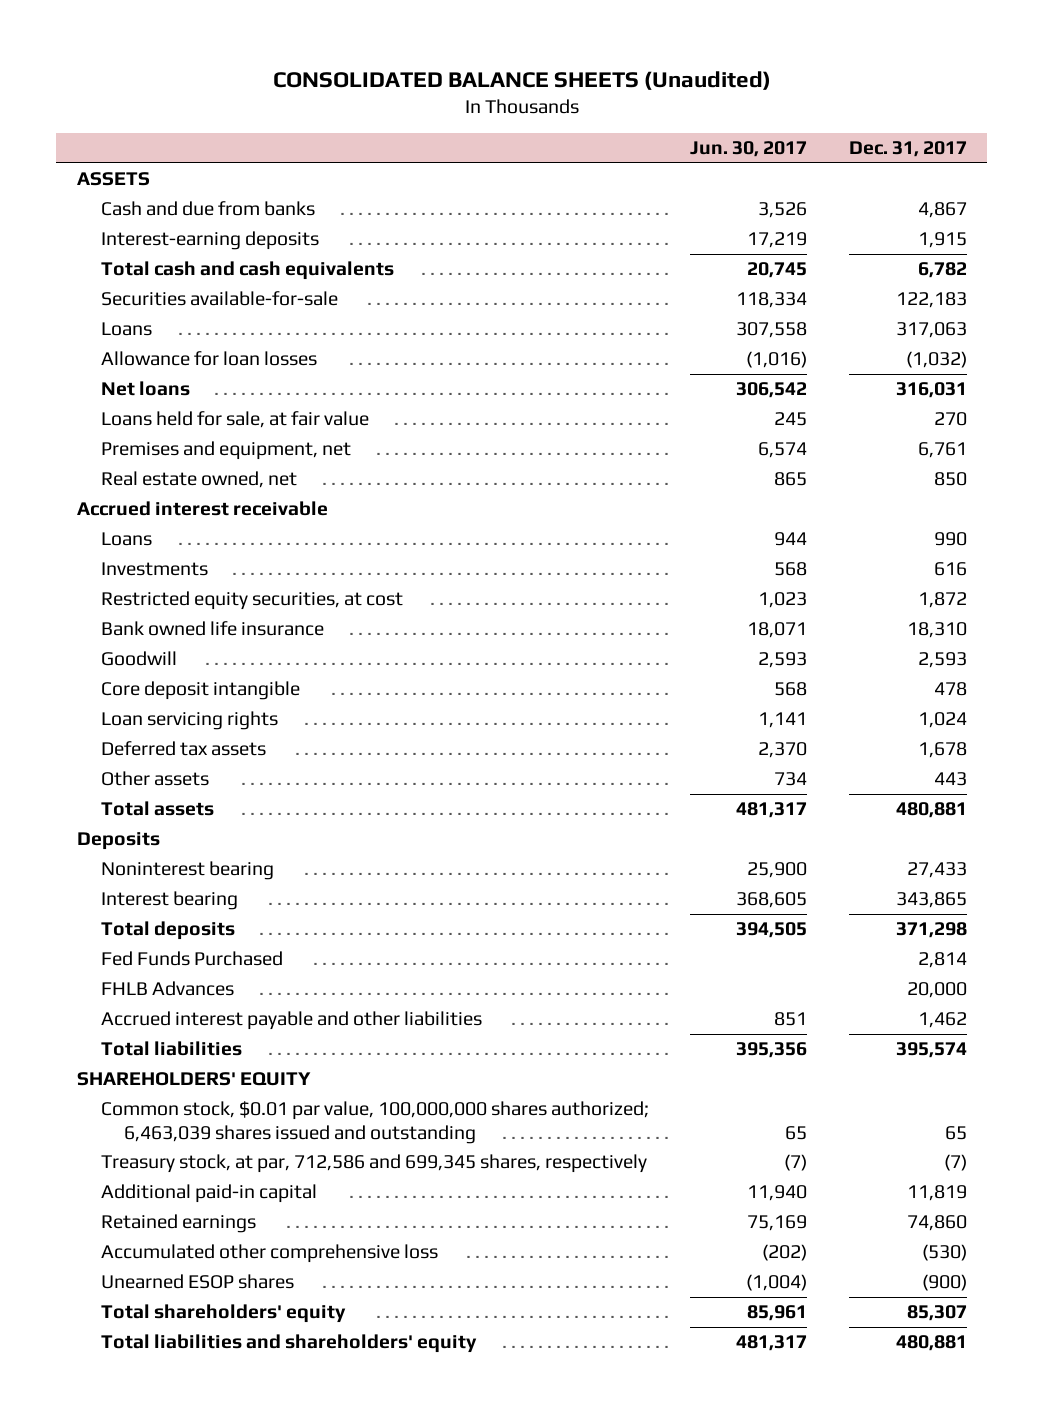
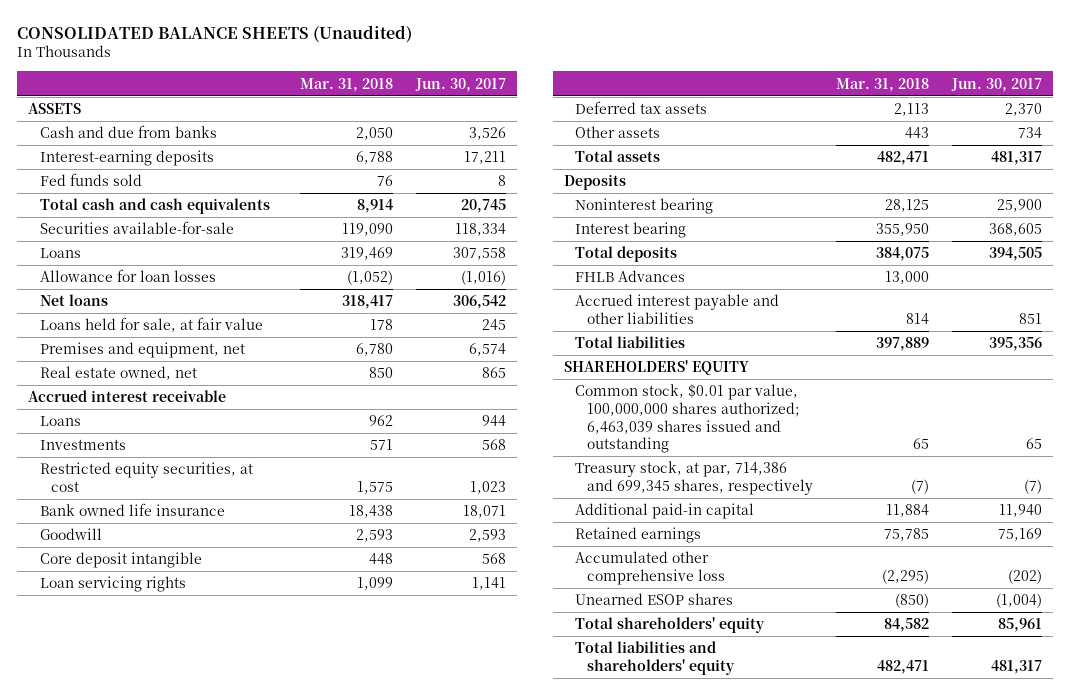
- | Jun. 30, 2017 | Dec. 31, 2017
+ | Mar. 31, 2018 | Jun. 30, 2017
- Interest-earning deposits | 17,219 | 1,915
+ Interest-earning deposits | 6,788 | 17,211
+ Fed funds sold | 76 | 8
- Fed Funds Purchased | | 2,814
- Treasury stock, at par, 712,586 and 699,345 shares, respectively | (7) | (7)
+ Treasury stock, at par, 714,386 and 699,345 shares, respectively | (7) | (7)

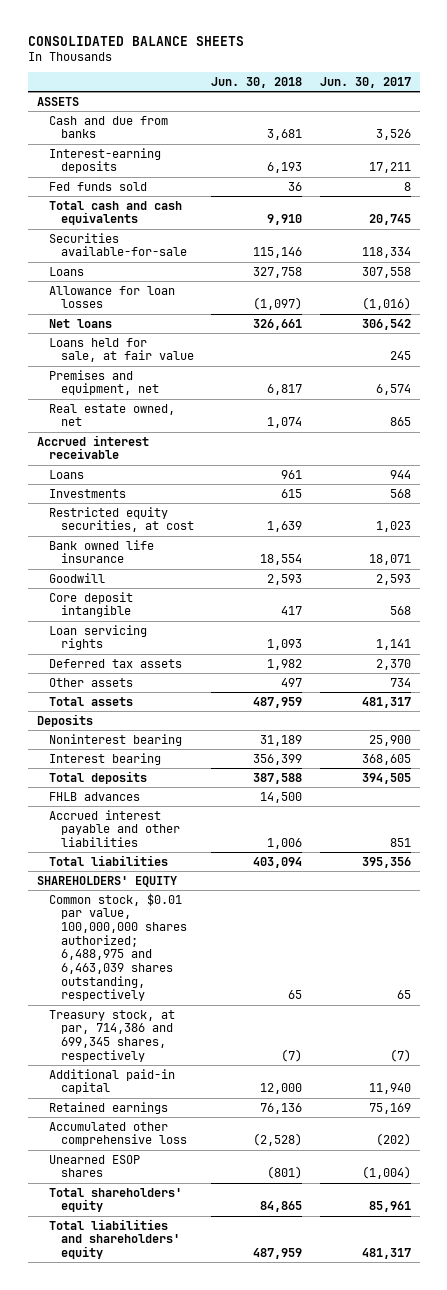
- CONSOLIDATED BALANCE SHEETS (Unaudited)
+ CONSOLIDATED BALANCE SHEETS
- | Mar. 31, 2018 | Jun. 30, 2017
+ | Jun. 30, 2018 | Jun. 30, 2017
- FHLB Advances | 13,000 |
+ FHLB advances | 14,500 |
- Common stock, $0.01 par value, 100,000,000 shares authorized; 6,463,039 shares issued and outstanding | 65 | 65
+ Common stock, $0.01 par value, 100,000,000 shares authorized; 6,488,975 and 6,463,039 shares outstanding, respectively | 65 | 65

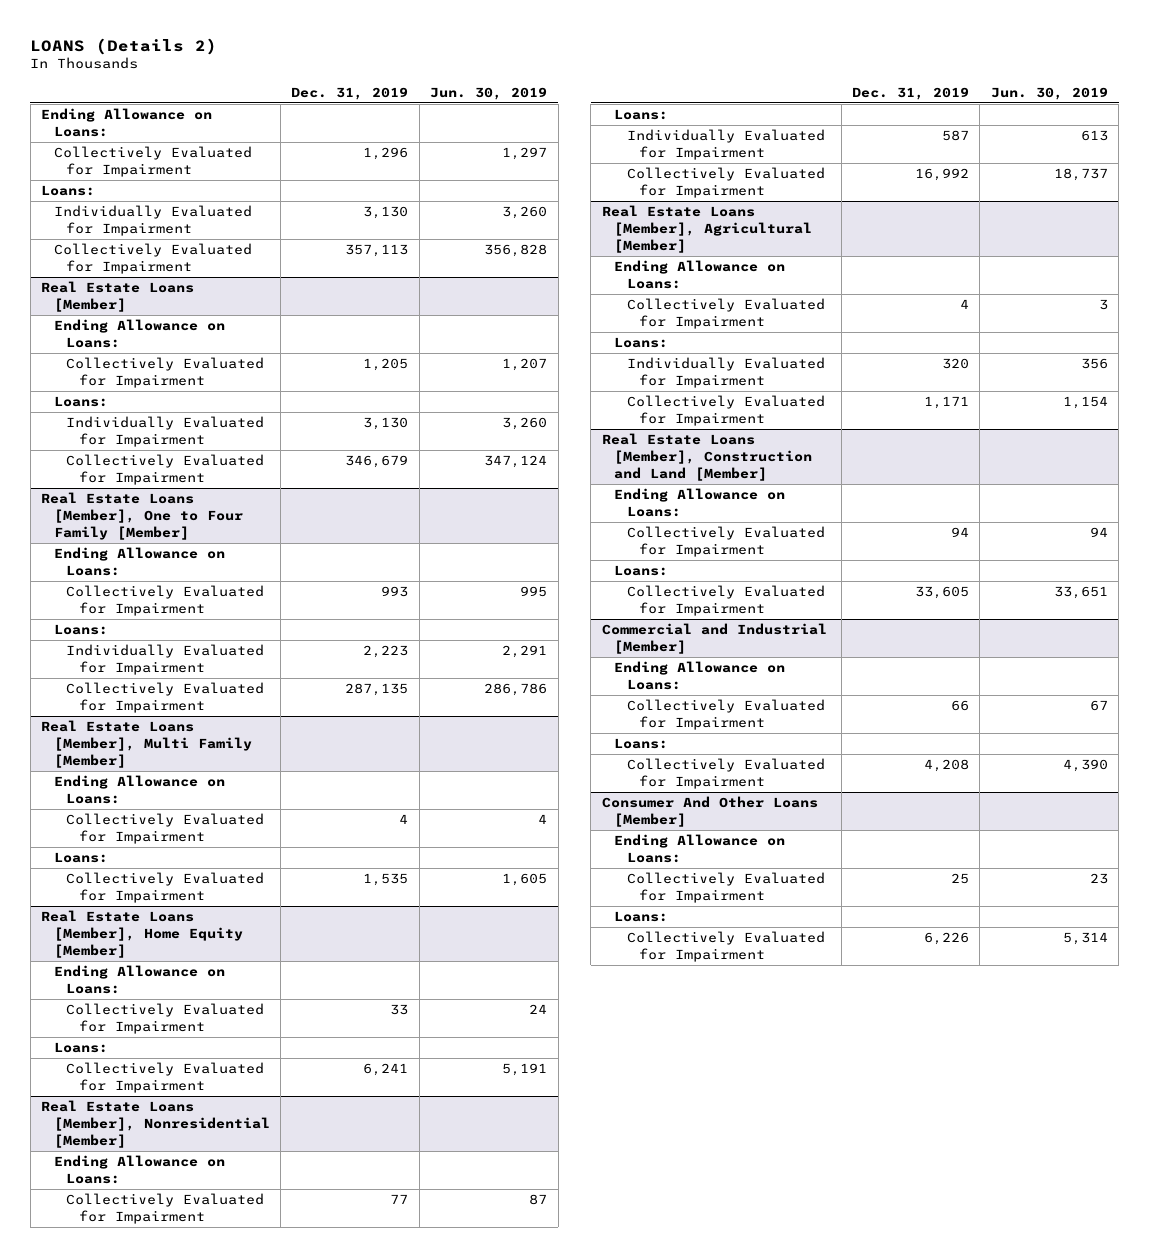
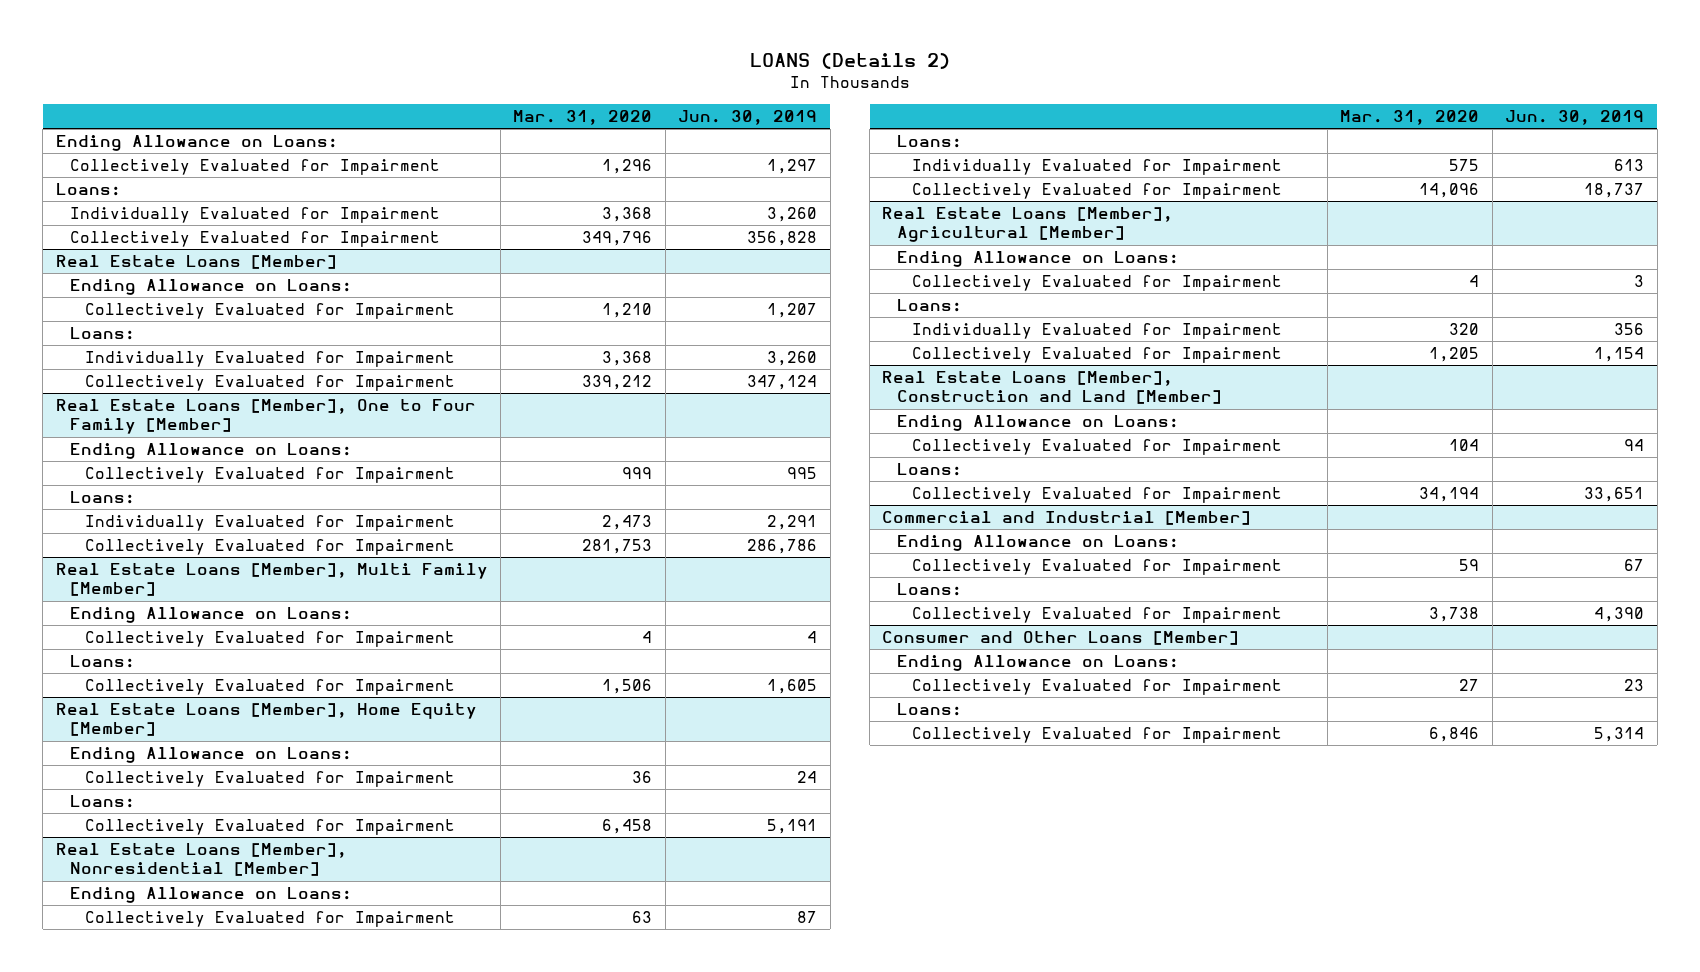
- | Dec. 31, 2019 | Jun. 30, 2019
+ | Mar. 31, 2020 | Jun. 30, 2019
- Consumer And Other Loans [Member]
+ Consumer and Other Loans [Member]

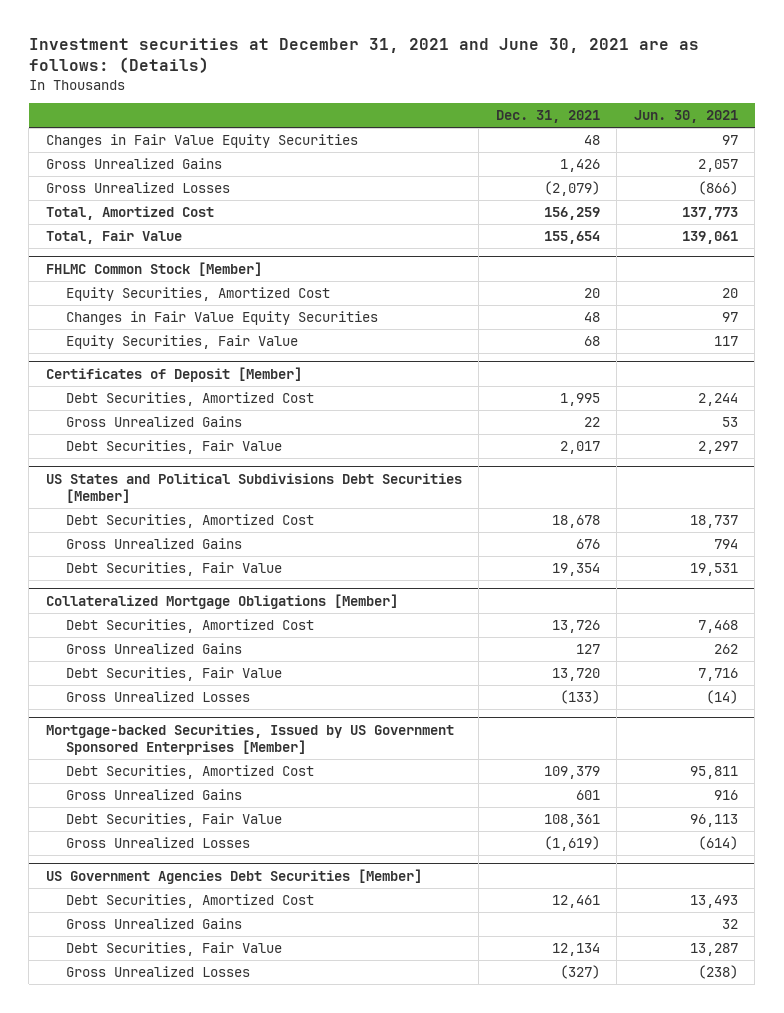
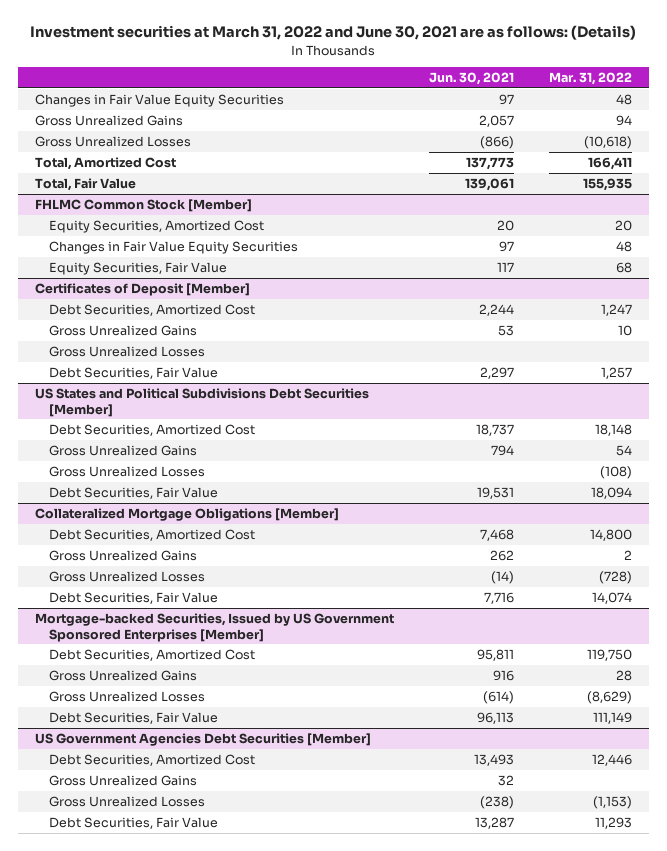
- Investment securities at December 31, 2021 and June 30, 2021 are as follows: (Details)
+ Investment securities at March 31, 2022 and June 30, 2021 are as follows: (Details)
- | Dec. 31, 2021 | Jun. 30, 2021
+ | Jun. 30, 2021 | Mar. 31, 2022
@ Certificates of Deposit [Member]
+ Gross Unrealized Losses
@ US States and Political Subdivisions Debt Securities [Member]
+ Gross Unrealized Losses | | (108)
@ Collateralized Mortgage Obligations [Member]
moved down: Debt Securities, Fair Value | 7,716 | 14,074
@ Mortgage-backed Securities, Issued by US Government Sponsored Enterprises [Member]
moved down: Debt Securities, Fair Value | 96,113 | 111,149
@ US Government Agencies Debt Securities [Member]
moved down: Debt Securities, Fair Value | 13,287 | 11,293

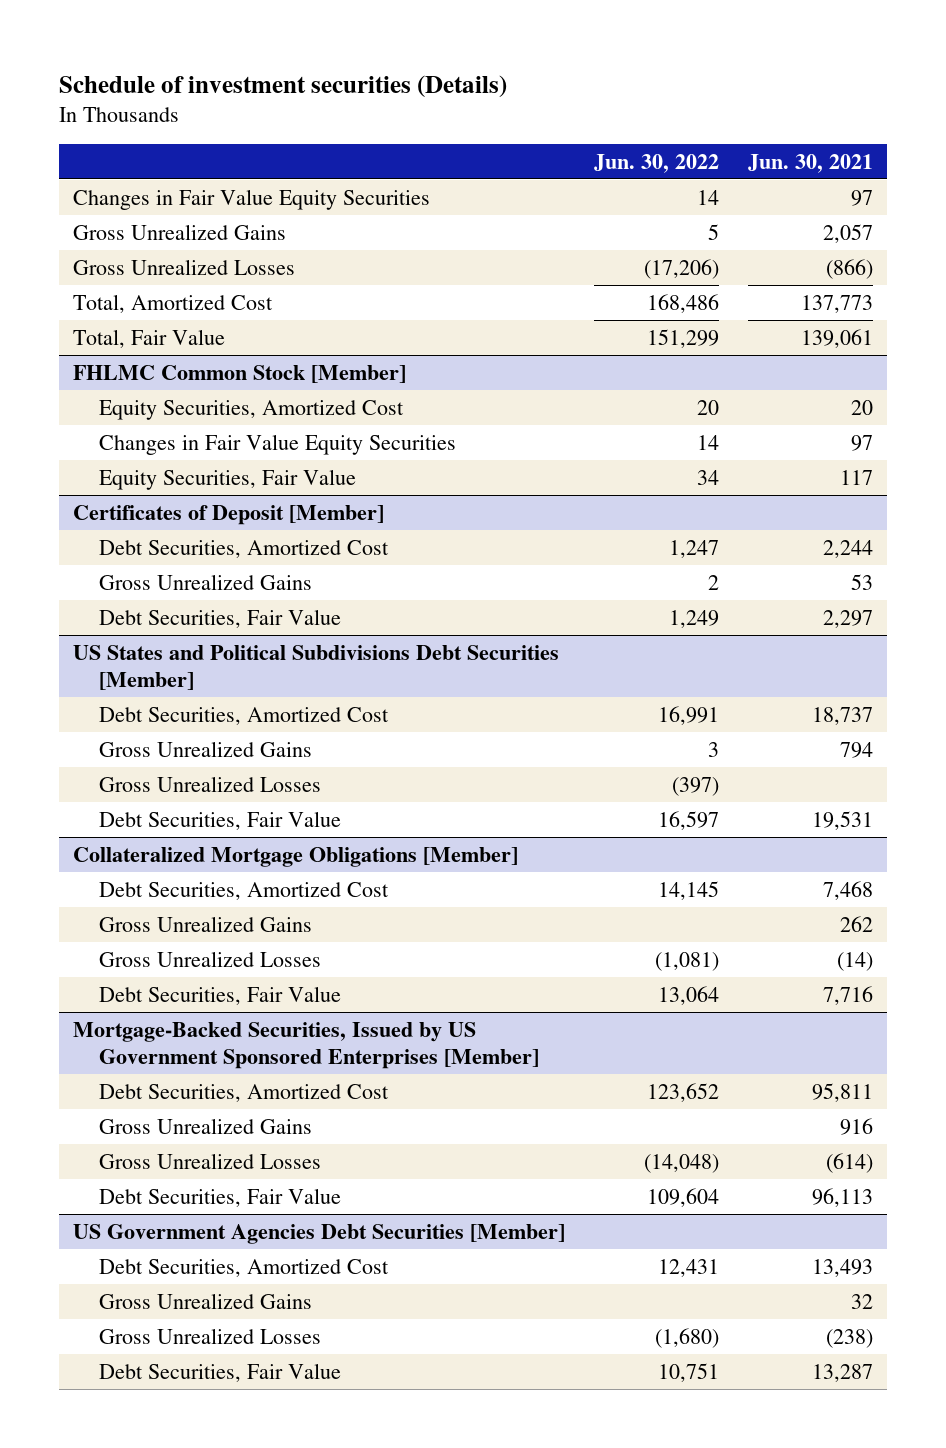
- Investment securities at March 31, 2022 and June 30, 2021 are as follows: (Details)
+ Schedule of investment securities (Details)
- | Jun. 30, 2021 | Mar. 31, 2022
+ | Jun. 30, 2022 | Jun. 30, 2021
@ Certificates of Deposit [Member]
- Gross Unrealized Losses
- Mortgage-backed Securities, Issued by US Government Sponsored Enterprises [Member]
+ Mortgage-Backed Securities, Issued by US Government Sponsored Enterprises [Member]

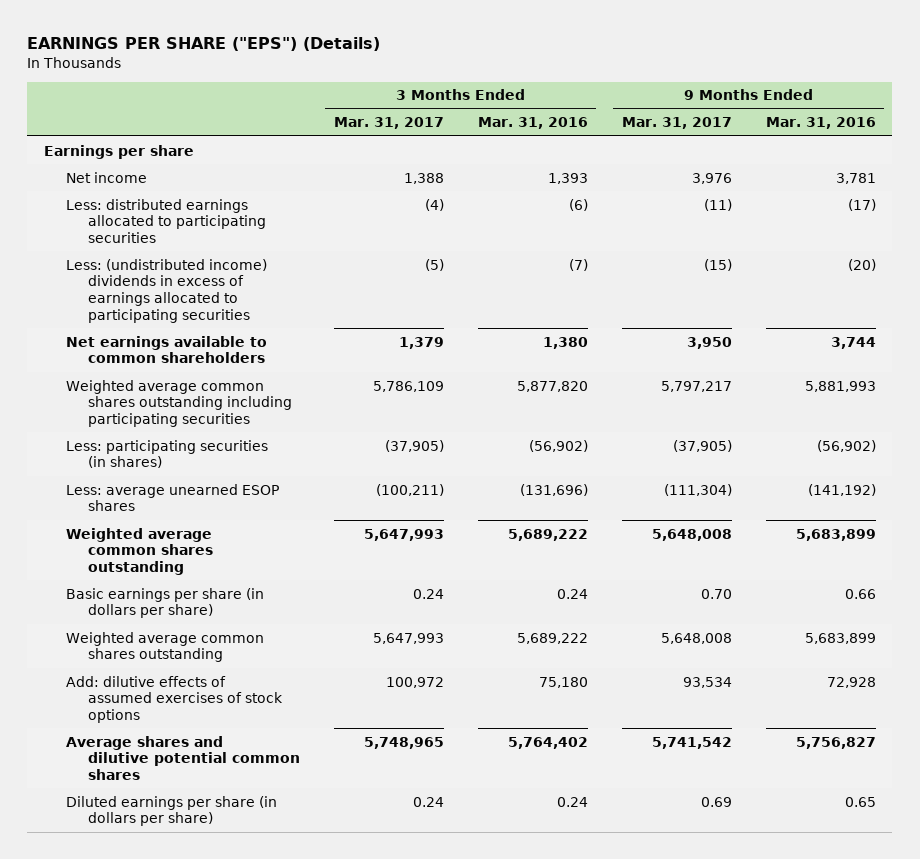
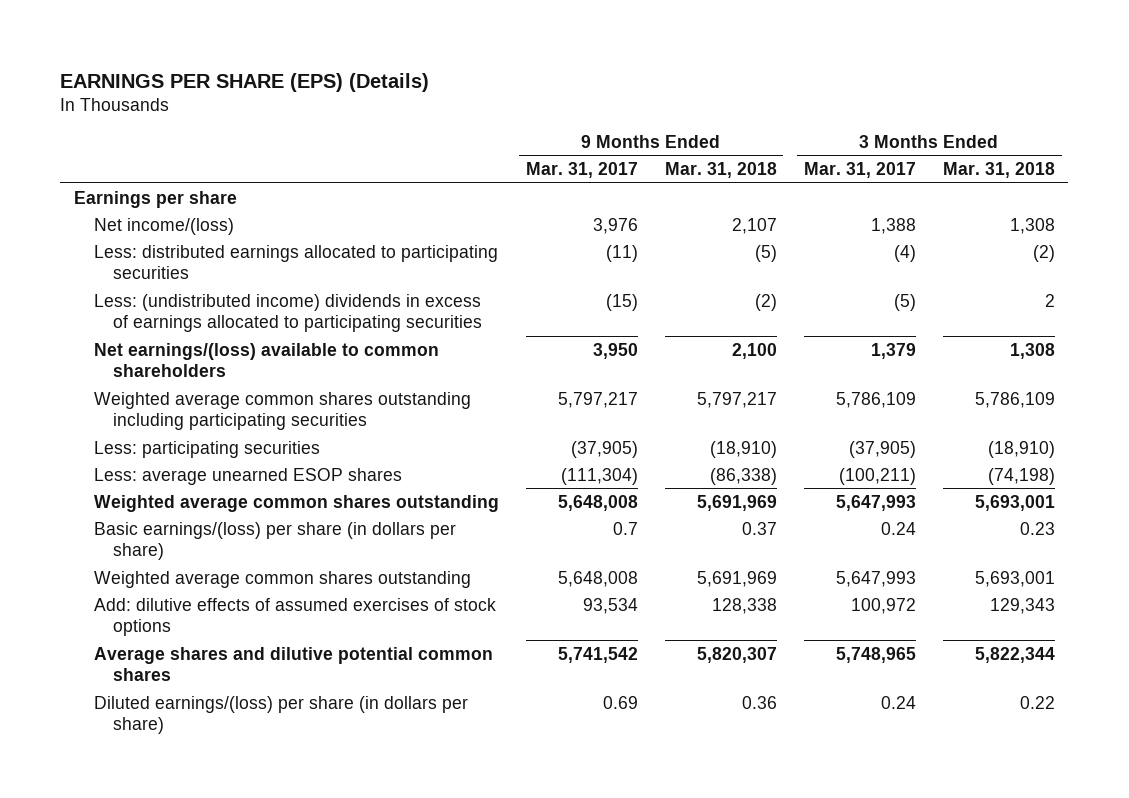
- EARNINGS PER SHARE ("EPS") (Details)
+ EARNINGS PER SHARE (EPS) (Details)
- | 3 Months Ended Mar. 31, 2017 | 3 Months Ended Mar. 31, 2016 | 9 Months Ended Mar. 31, 2017 | 9 Months Ended Mar. 31, 2016
+ | 9 Months Ended Mar. 31, 2017 | 9 Months Ended Mar. 31, 2018 | 3 Months Ended Mar. 31, 2017 | 3 Months Ended Mar. 31, 2018
- Net income | 1,388 | 1,393 | 3,976 | 3,781
+ Net income/(loss) | 3,976 | 2,107 | 1,388 | 1,308
- Net earnings available to common shareholders | 1,379 | 1,380 | 3,950 | 3,744
+ Net earnings/(loss) available to common shareholders | 3,950 | 2,100 | 1,379 | 1,308
- Less: participating securities (in shares) | (37,905) | (56,902) | (37,905) | (56,902)
+ Less: participating securities | (37,905) | (18,910) | (37,905) | (18,910)
- Basic earnings per share (in dollars per share) | 0.24 | 0.24 | 0.70 | 0.66
+ Basic earnings/(loss) per share (in dollars per share) | 0.7 | 0.37 | 0.24 | 0.23
- Diluted earnings per share (in dollars per share) | 0.24 | 0.24 | 0.69 | 0.65
+ Diluted earnings/(loss) per share (in dollars per share) | 0.69 | 0.36 | 0.24 | 0.22

